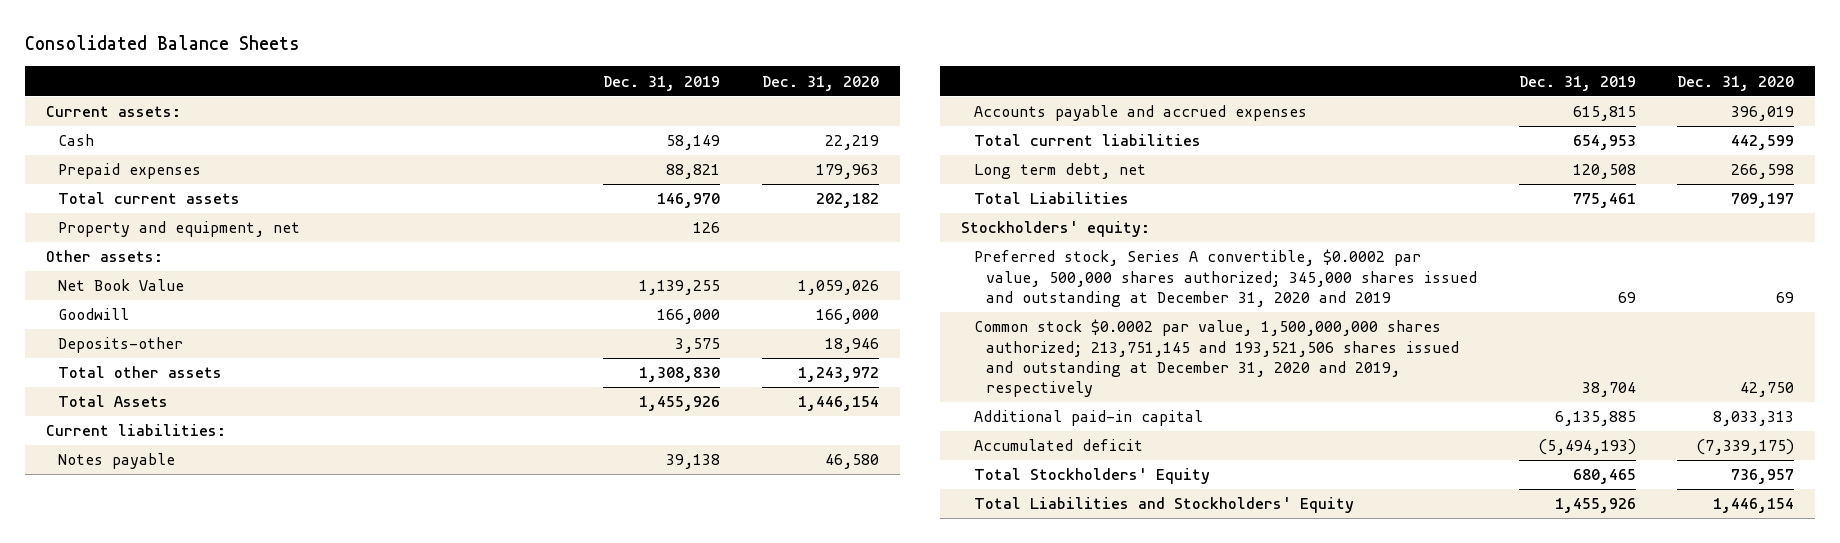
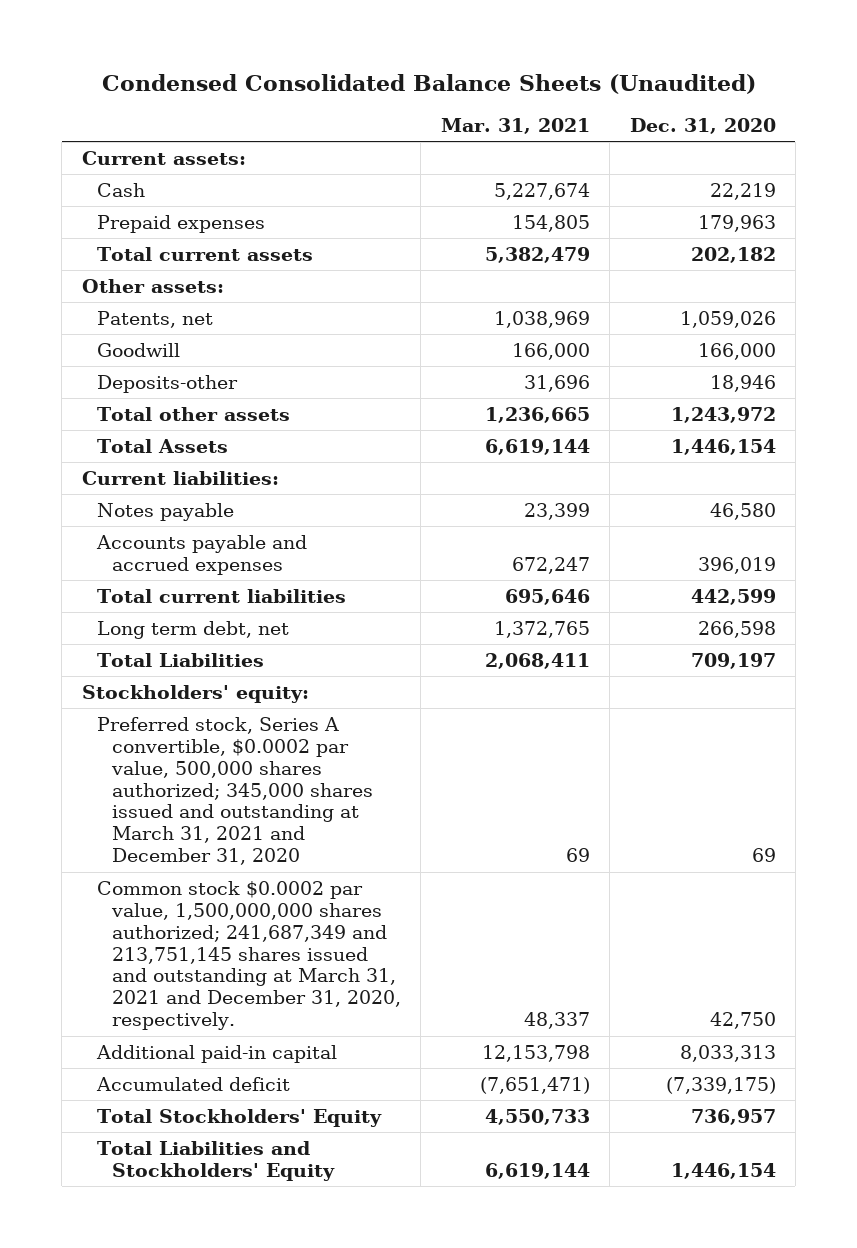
- Consolidated Balance Sheets
+ Condensed Consolidated Balance Sheets (Unaudited)
- | Dec. 31, 2019 | Dec. 31, 2020
+ | Mar. 31, 2021 | Dec. 31, 2020
- Property and equipment, net | 126 |
- Net Book Value | 1,139,255 | 1,059,026
+ Patents, net | 1,038,969 | 1,059,026
- Preferred stock, Series A convertible, $0.0002 par value, 500,000 shares authorized; 345,000 shares issued and outstanding at December 31, 2020 and 2019 | 69 | 69
- Common stock $0.0002 par value, 1,500,000,000 shares authorized; 213,751,145 and 193,521,506 shares issued and outstanding at December 31, 2020 and 2019, respectively | 38,704 | 42,750
+ Preferred stock, Series A convertible, $0.0002 par value, 500,000 shares authorized; 345,000 shares issued and outstanding at March 31, 2021 and December 31, 2020 | 69 | 69
+ Common stock $0.0002 par value, 1,500,000,000 shares authorized; 241,687,349 and 213,751,145 shares issued and outstanding at March 31, 2021 and December 31, 2020, respectively. | 48,337 | 42,750

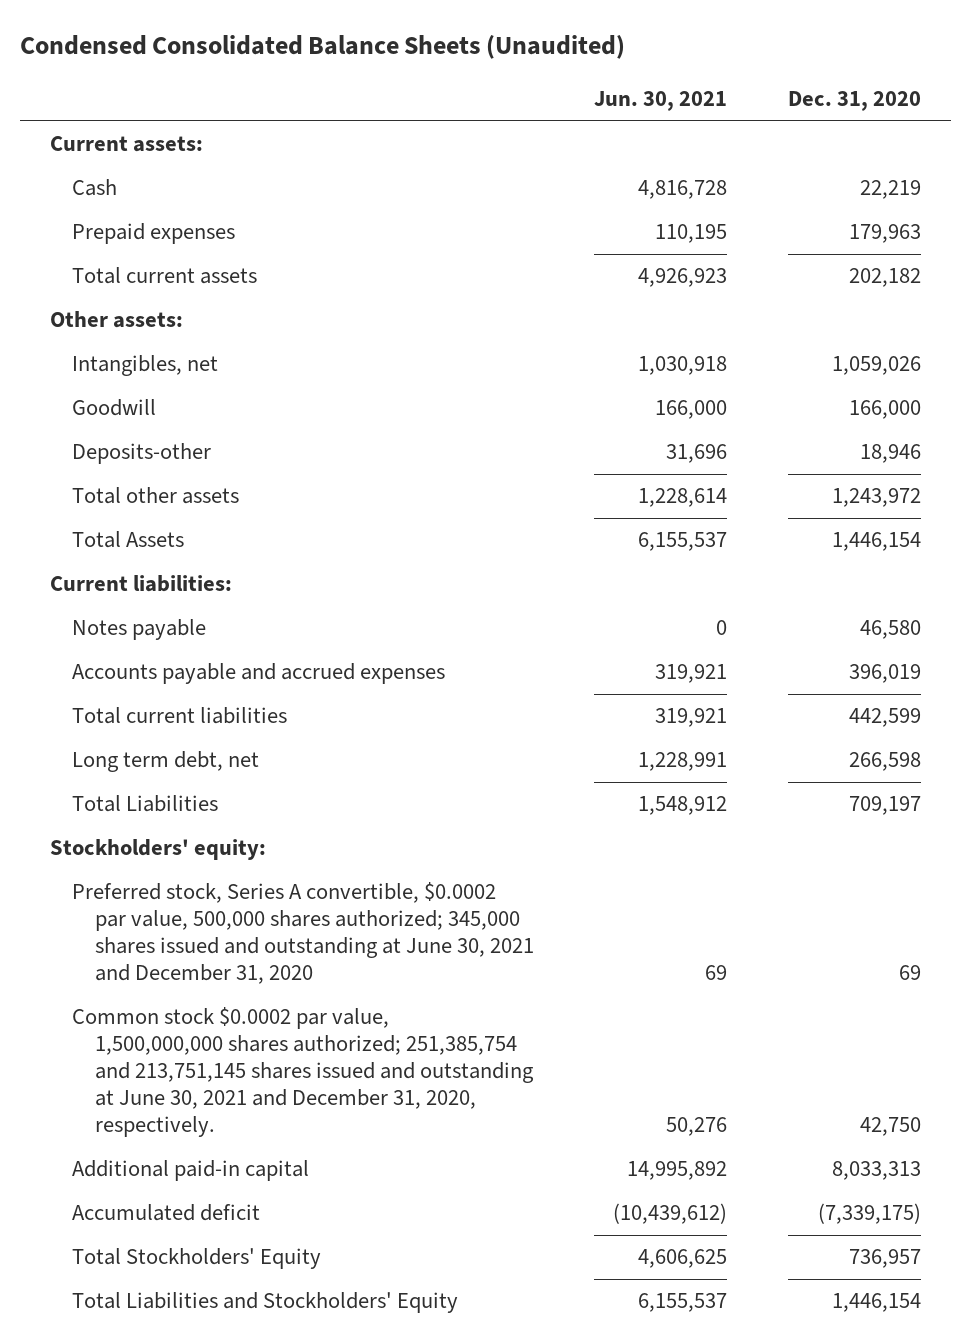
- | Mar. 31, 2021 | Dec. 31, 2020
+ | Jun. 30, 2021 | Dec. 31, 2020
- Patents, net | 1,038,969 | 1,059,026
+ Intangibles, net | 1,030,918 | 1,059,026
- Preferred stock, Series A convertible, $0.0002 par value, 500,000 shares authorized; 345,000 shares issued and outstanding at March 31, 2021 and December 31, 2020 | 69 | 69
- Common stock $0.0002 par value, 1,500,000,000 shares authorized; 241,687,349 and 213,751,145 shares issued and outstanding at March 31, 2021 and December 31, 2020, respectively. | 48,337 | 42,750
+ Preferred stock, Series A convertible, $0.0002 par value, 500,000 shares authorized; 345,000 shares issued and outstanding at June 30, 2021 and December 31, 2020 | 69 | 69
+ Common stock $0.0002 par value, 1,500,000,000 shares authorized; 251,385,754 and 213,751,145 shares issued and outstanding at June 30, 2021 and December 31, 2020, respectively. | 50,276 | 42,750

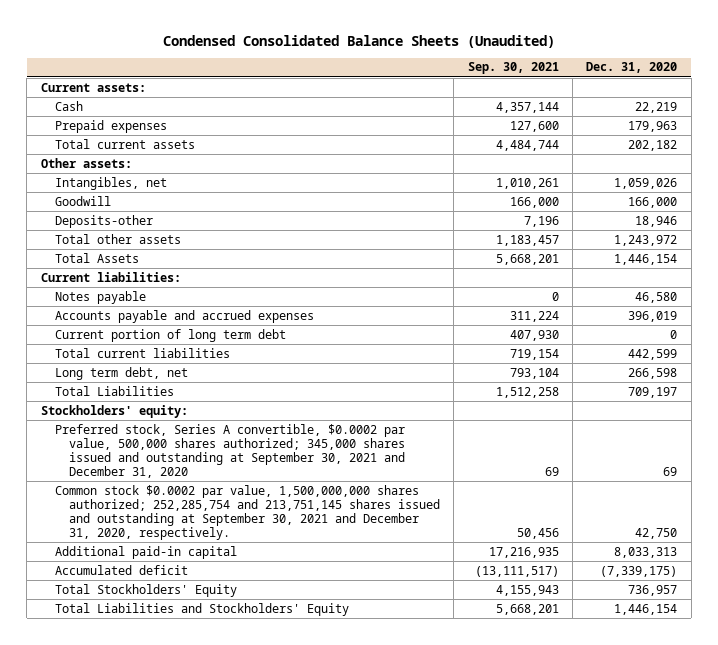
- | Jun. 30, 2021 | Dec. 31, 2020
+ | Sep. 30, 2021 | Dec. 31, 2020
+ Current portion of long term debt | 407,930 | 0
- Preferred stock, Series A convertible, $0.0002 par value, 500,000 shares authorized; 345,000 shares issued and outstanding at June 30, 2021 and December 31, 2020 | 69 | 69
- Common stock $0.0002 par value, 1,500,000,000 shares authorized; 251,385,754 and 213,751,145 shares issued and outstanding at June 30, 2021 and December 31, 2020, respectively. | 50,276 | 42,750
+ Preferred stock, Series A convertible, $0.0002 par value, 500,000 shares authorized; 345,000 shares issued and outstanding at September 30, 2021 and December 31, 2020 | 69 | 69
+ Common stock $0.0002 par value, 1,500,000,000 shares authorized; 252,285,754 and 213,751,145 shares issued and outstanding at September 30, 2021 and December 31, 2020, respectively. | 50,456 | 42,750

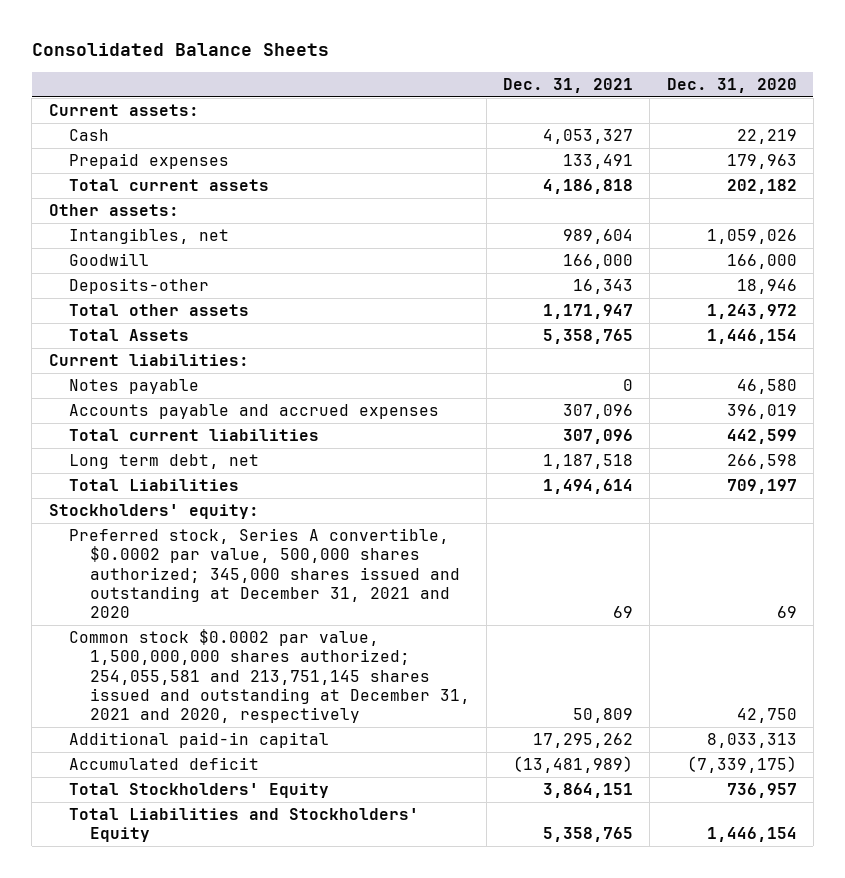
- Condensed Consolidated Balance Sheets (Unaudited)
+ Consolidated Balance Sheets
- | Sep. 30, 2021 | Dec. 31, 2020
+ | Dec. 31, 2021 | Dec. 31, 2020
- Current portion of long term debt | 407,930 | 0
- Preferred stock, Series A convertible, $0.0002 par value, 500,000 shares authorized; 345,000 shares issued and outstanding at September 30, 2021 and December 31, 2020 | 69 | 69
- Common stock $0.0002 par value, 1,500,000,000 shares authorized; 252,285,754 and 213,751,145 shares issued and outstanding at September 30, 2021 and December 31, 2020, respectively. | 50,456 | 42,750
+ Preferred stock, Series A convertible, $0.0002 par value, 500,000 shares authorized; 345,000 shares issued and outstanding at December 31, 2021 and 2020 | 69 | 69
+ Common stock $0.0002 par value, 1,500,000,000 shares authorized; 254,055,581 and 213,751,145 shares issued and outstanding at December 31, 2021 and 2020, respectively | 50,809 | 42,750

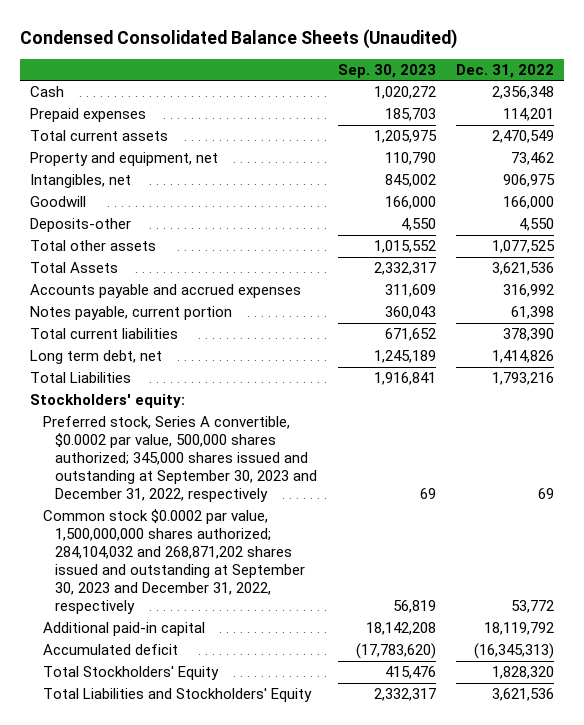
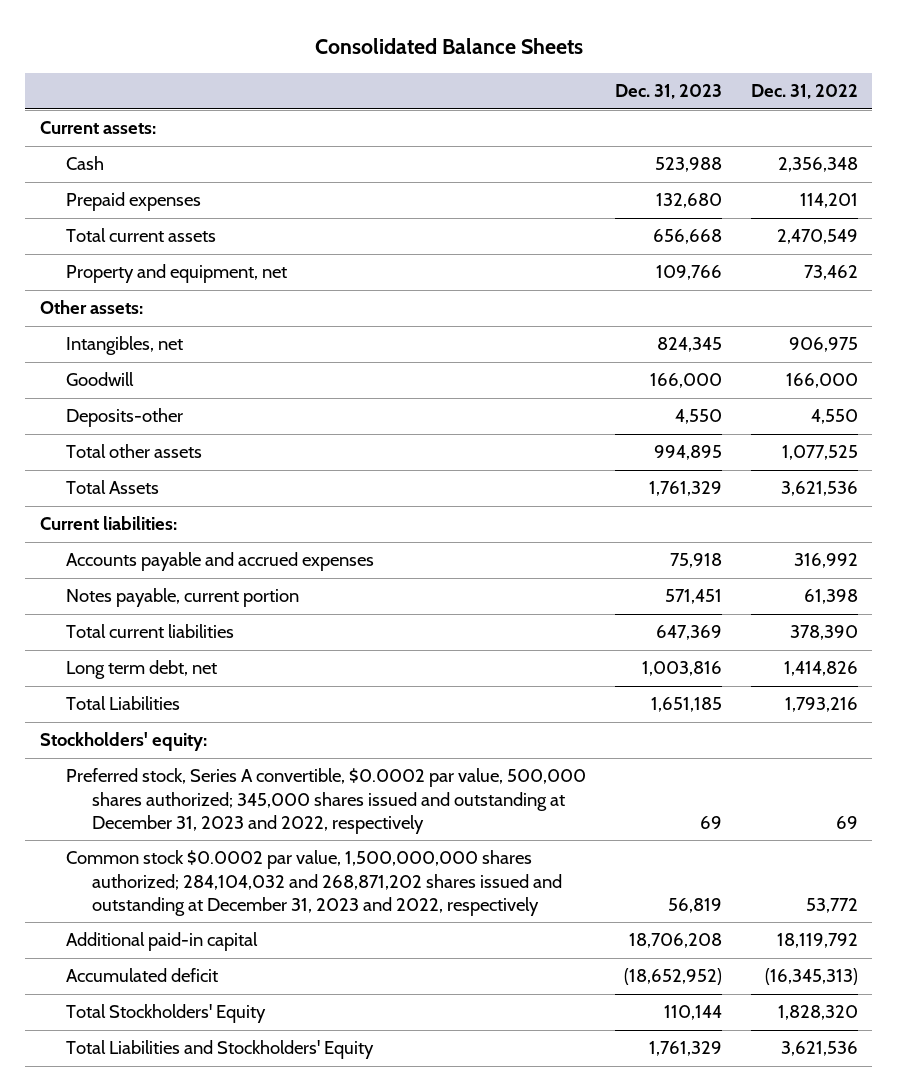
- Condensed Consolidated Balance Sheets (Unaudited)
+ Consolidated Balance Sheets
- | Sep. 30, 2023 | Dec. 31, 2022
+ | Dec. 31, 2023 | Dec. 31, 2022
+ Current assets:
+ Other assets:
+ Current liabilities:
- Preferred stock, Series A convertible, $0.0002 par value, 500,000 shares authorized; 345,000 shares issued and outstanding at September 30, 2023 and December 31, 2022, respectively | 69 | 69
- Common stock $0.0002 par value, 1,500,000,000 shares authorized; 284,104,032 and 268,871,202 shares issued and outstanding at September 30, 2023 and December 31, 2022, respectively | 56,819 | 53,772
+ Preferred stock, Series A convertible, $0.0002 par value, 500,000 shares authorized; 345,000 shares issued and outstanding at December 31, 2023 and 2022, respectively | 69 | 69
+ Common stock $0.0002 par value, 1,500,000,000 shares authorized; 284,104,032 and 268,871,202 shares issued and outstanding at December 31, 2023 and 2022, respectively | 56,819 | 53,772

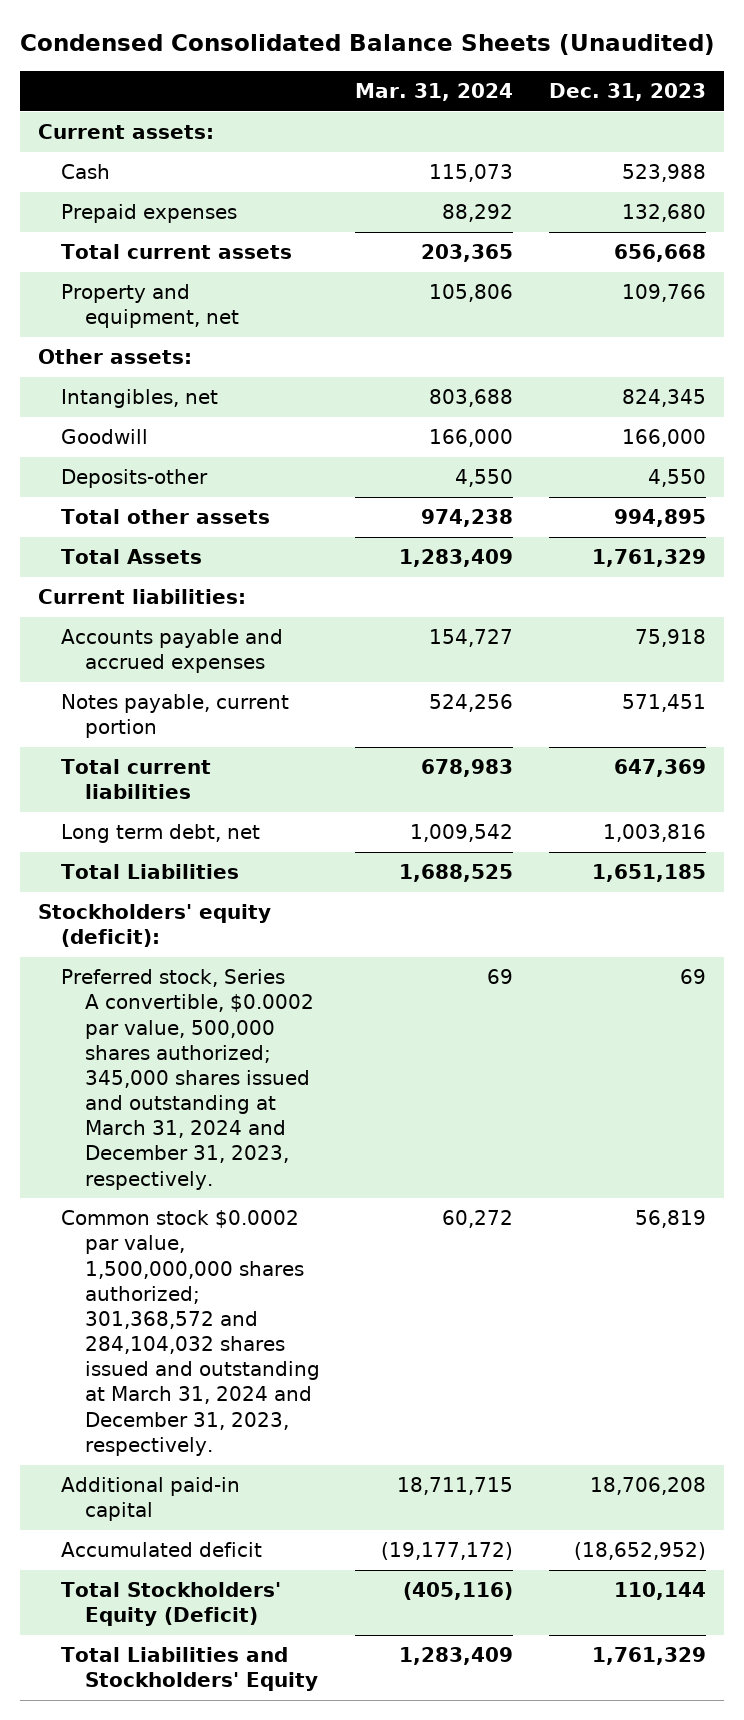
- Consolidated Balance Sheets
+ Condensed Consolidated Balance Sheets (Unaudited)
- | Dec. 31, 2023 | Dec. 31, 2022
+ | Mar. 31, 2024 | Dec. 31, 2023
- Stockholders' equity:
- Preferred stock, Series A convertible, $0.0002 par value, 500,000 shares authorized; 345,000 shares issued and outstanding at December 31, 2023 and 2022, respectively | 69 | 69
- Common stock $0.0002 par value, 1,500,000,000 shares authorized; 284,104,032 and 268,871,202 shares issued and outstanding at December 31, 2023 and 2022, respectively | 56,819 | 53,772
+ Stockholders' equity (deficit):
+ Preferred stock, Series A convertible, $0.0002 par value, 500,000 shares authorized; 345,000 shares issued and outstanding at March 31, 2024 and December 31, 2023, respectively. | 69 | 69
+ Common stock $0.0002 par value, 1,500,000,000 shares authorized; 301,368,572 and 284,104,032 shares issued and outstanding at March 31, 2024 and December 31, 2023, respectively. | 60,272 | 56,819
- Total Stockholders' Equity | 110,144 | 1,828,320
+ Total Stockholders' Equity (Deficit) | (405,116) | 110,144

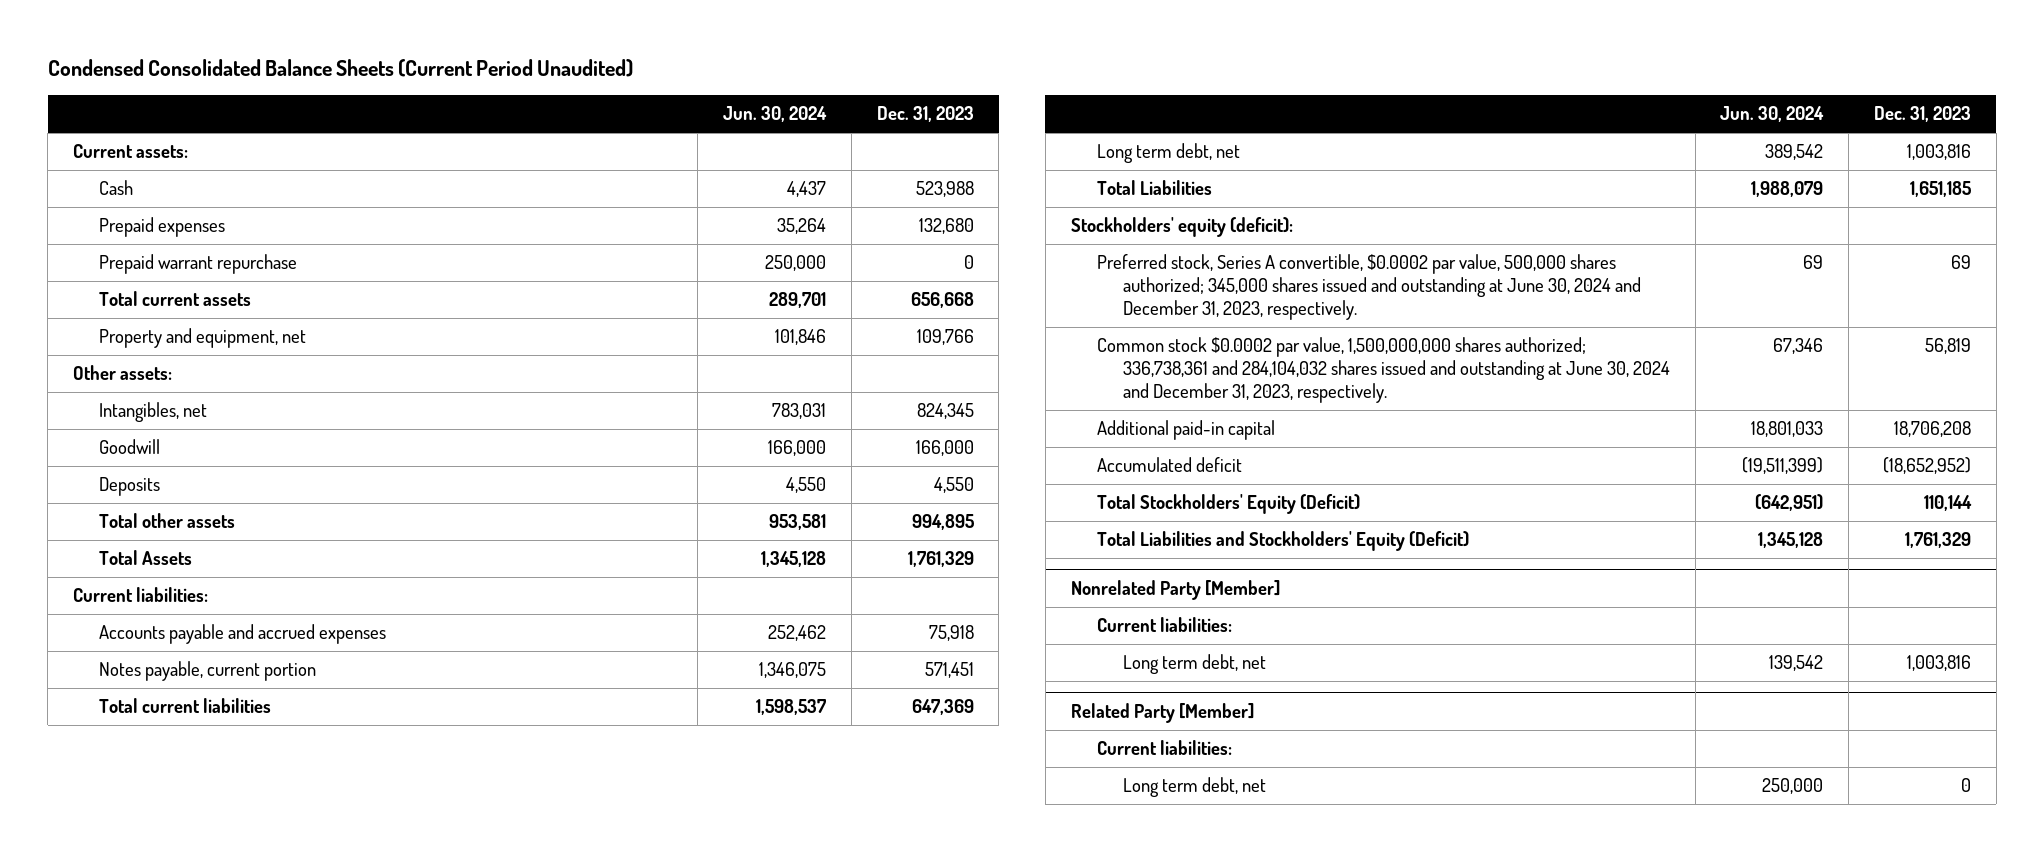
- Condensed Consolidated Balance Sheets (Unaudited)
+ Condensed Consolidated Balance Sheets (Current Period Unaudited)
- | Mar. 31, 2024 | Dec. 31, 2023
+ | Jun. 30, 2024 | Dec. 31, 2023
+ Prepaid warrant repurchase | 250,000 | 0
- Deposits-other | 4,550 | 4,550
+ Deposits | 4,550 | 4,550
- Preferred stock, Series A convertible, $0.0002 par value, 500,000 shares authorized; 345,000 shares issued and outstanding at March 31, 2024 and December 31, 2023, respectively. | 69 | 69
- Common stock $0.0002 par value, 1,500,000,000 shares authorized; 301,368,572 and 284,104,032 shares issued and outstanding at March 31, 2024 and December 31, 2023, respectively. | 60,272 | 56,819
+ Preferred stock, Series A convertible, $0.0002 par value, 500,000 shares authorized; 345,000 shares issued and outstanding at June 30, 2024 and December 31, 2023, respectively. | 69 | 69
+ Common stock $0.0002 par value, 1,500,000,000 shares authorized; 336,738,361 and 284,104,032 shares issued and outstanding at June 30, 2024 and December 31, 2023, respectively. | 67,346 | 56,819
- Total Liabilities and Stockholders' Equity | 1,283,409 | 1,761,329
+ Total Liabilities and Stockholders' Equity (Deficit) | 1,345,128 | 1,761,329
+ Nonrelated Party [Member]
+ Current liabilities:
+ Long term debt, net | 139,542 | 1,003,816
+ Related Party [Member]
+ Current liabilities:
+ Long term debt, net | 250,000 | 0

